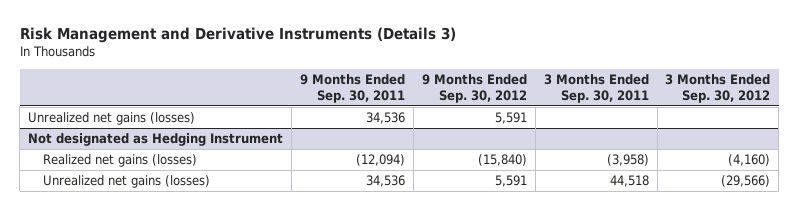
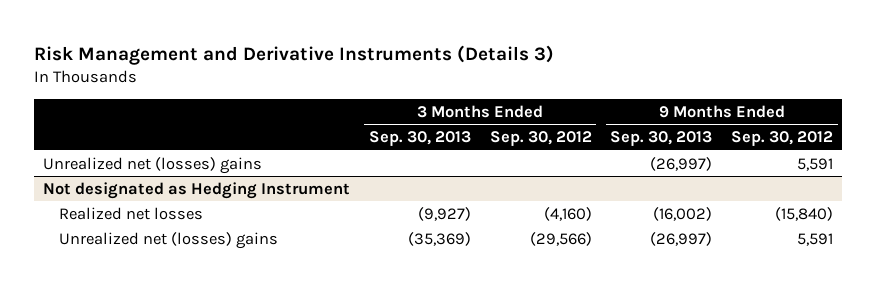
- | 9 Months Ended Sep. 30, 2011 | 9 Months Ended Sep. 30, 2012 | 3 Months Ended Sep. 30, 2011 | 3 Months Ended Sep. 30, 2012
+ | 3 Months Ended Sep. 30, 2013 | 3 Months Ended Sep. 30, 2012 | 9 Months Ended Sep. 30, 2013 | 9 Months Ended Sep. 30, 2012
- Unrealized net gains (losses) | 34,536 | 5,591 | |
+ Unrealized net (losses) gains | | | (26,997) | 5,591
@ Not designated as Hedging Instrument
- Realized net gains (losses) | (12,094) | (15,840) | (3,958) | (4,160)
- Unrealized net gains (losses) | 34,536 | 5,591 | 44,518 | (29,566)
+ Realized net losses | (9,927) | (4,160) | (16,002) | (15,840)
+ Unrealized net (losses) gains | (35,369) | (29,566) | (26,997) | 5,591

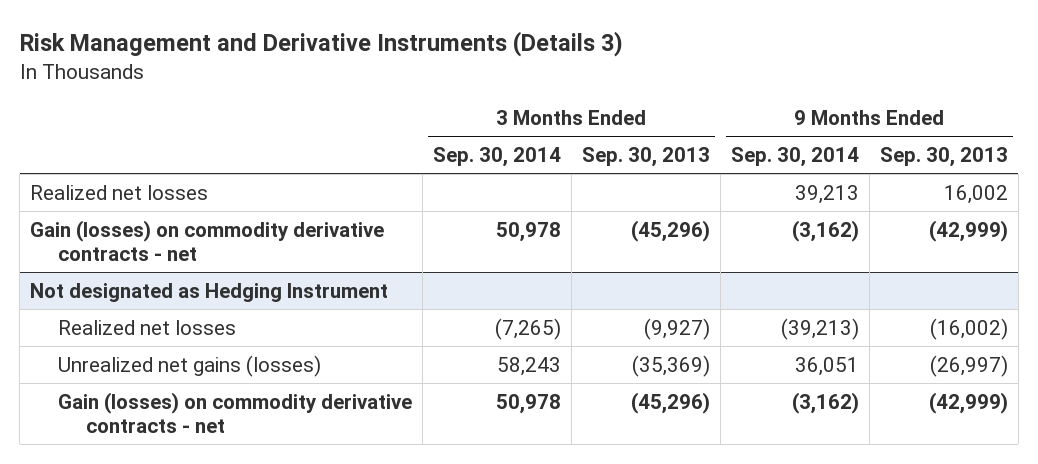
- | 3 Months Ended Sep. 30, 2013 | 3 Months Ended Sep. 30, 2012 | 9 Months Ended Sep. 30, 2013 | 9 Months Ended Sep. 30, 2012
+ | 3 Months Ended Sep. 30, 2014 | 3 Months Ended Sep. 30, 2013 | 9 Months Ended Sep. 30, 2014 | 9 Months Ended Sep. 30, 2013
- Unrealized net (losses) gains | | | (26,997) | 5,591
+ Realized net losses | | | 39,213 | 16,002
+ Gain (losses) on commodity derivative contracts - net | 50,978 | (45,296) | (3,162) | (42,999)
@ Not designated as Hedging Instrument
- Unrealized net (losses) gains | (35,369) | (29,566) | (26,997) | 5,591
+ Unrealized net gains (losses) | 58,243 | (35,369) | 36,051 | (26,997)
+ Gain (losses) on commodity derivative contracts - net | 50,978 | (45,296) | (3,162) | (42,999)

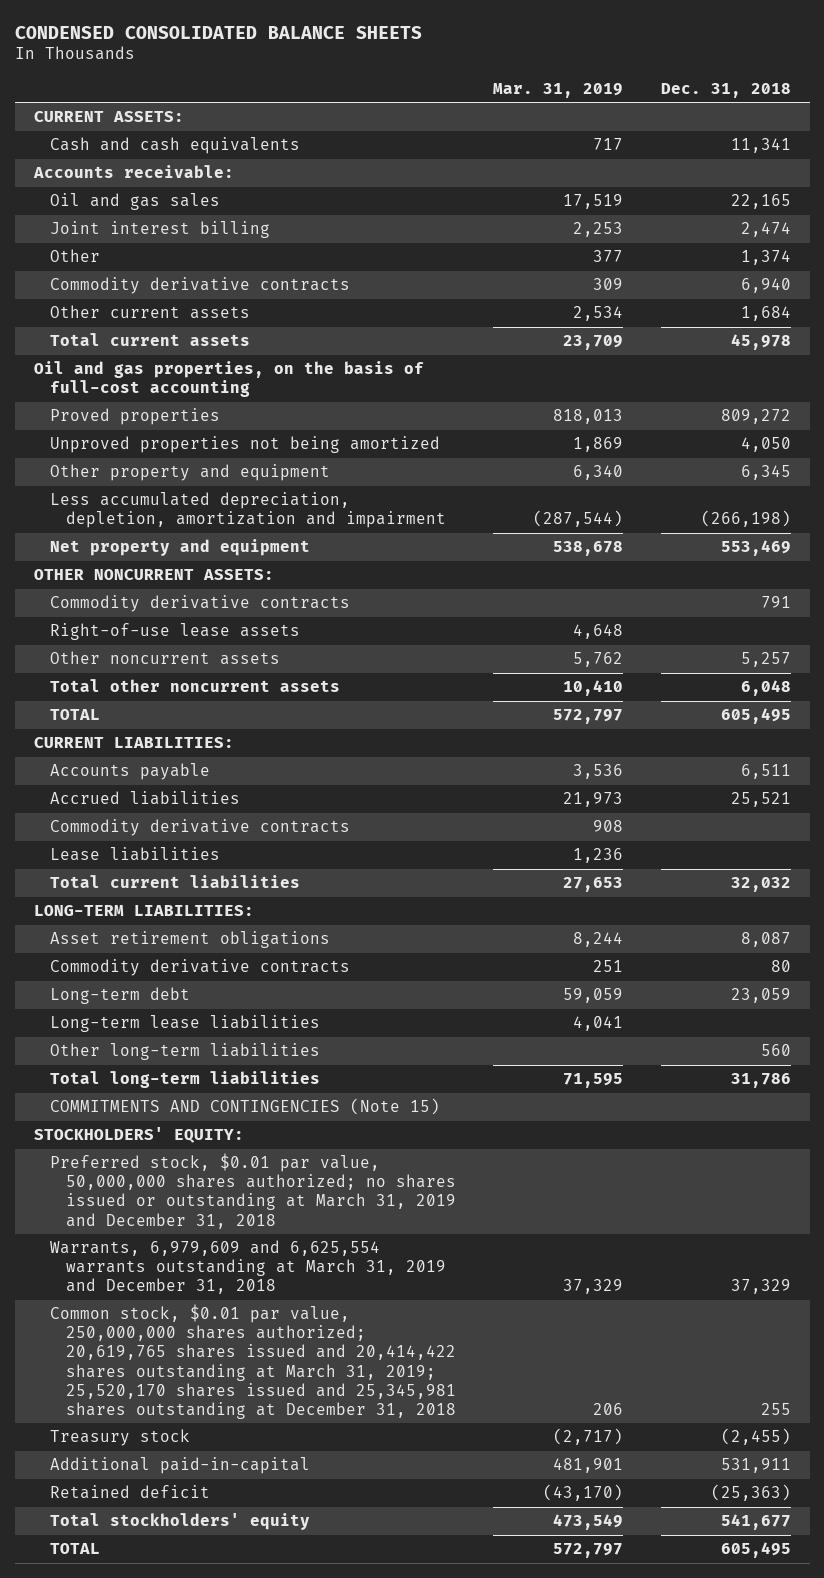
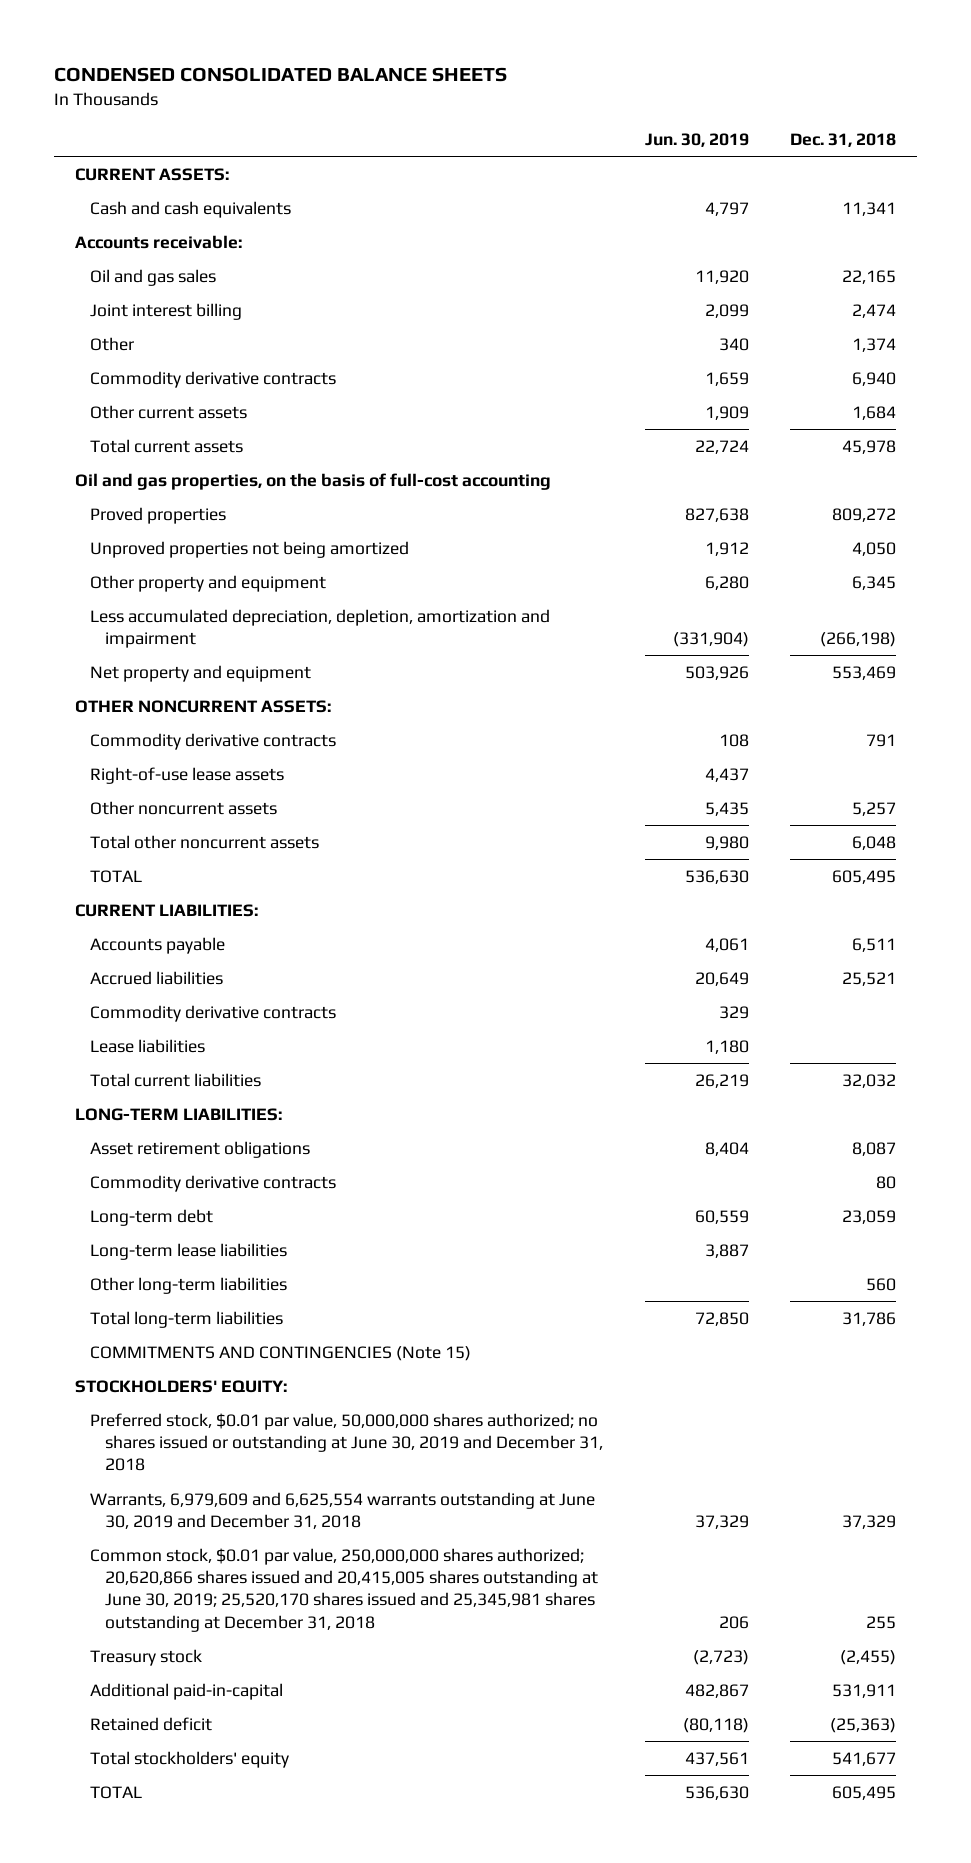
- | Mar. 31, 2019 | Dec. 31, 2018
+ | Jun. 30, 2019 | Dec. 31, 2018
- Preferred stock, $0.01 par value, 50,000,000 shares authorized; no shares issued or outstanding at March 31, 2019 and December 31, 2018
- Warrants, 6,979,609 and 6,625,554 warrants outstanding at March 31, 2019 and December 31, 2018 | 37,329 | 37,329
- Common stock, $0.01 par value, 250,000,000 shares authorized; 20,619,765 shares issued and 20,414,422 shares outstanding at March 31, 2019; 25,520,170 shares issued and 25,345,981 shares outstanding at December 31, 2018 | 206 | 255
+ Preferred stock, $0.01 par value, 50,000,000 shares authorized; no shares issued or outstanding at June 30, 2019 and December 31, 2018
+ Warrants, 6,979,609 and 6,625,554 warrants outstanding at June 30, 2019 and December 31, 2018 | 37,329 | 37,329
+ Common stock, $0.01 par value, 250,000,000 shares authorized; 20,620,866 shares issued and 20,415,005 shares outstanding at June 30, 2019; 25,520,170 shares issued and 25,345,981 shares outstanding at December 31, 2018 | 206 | 255

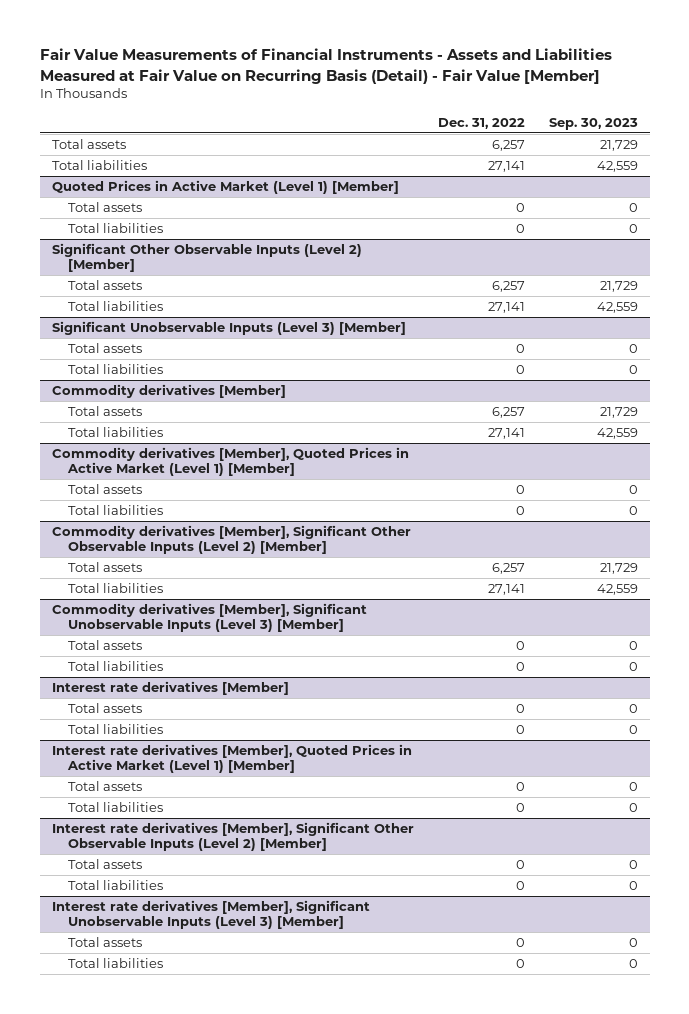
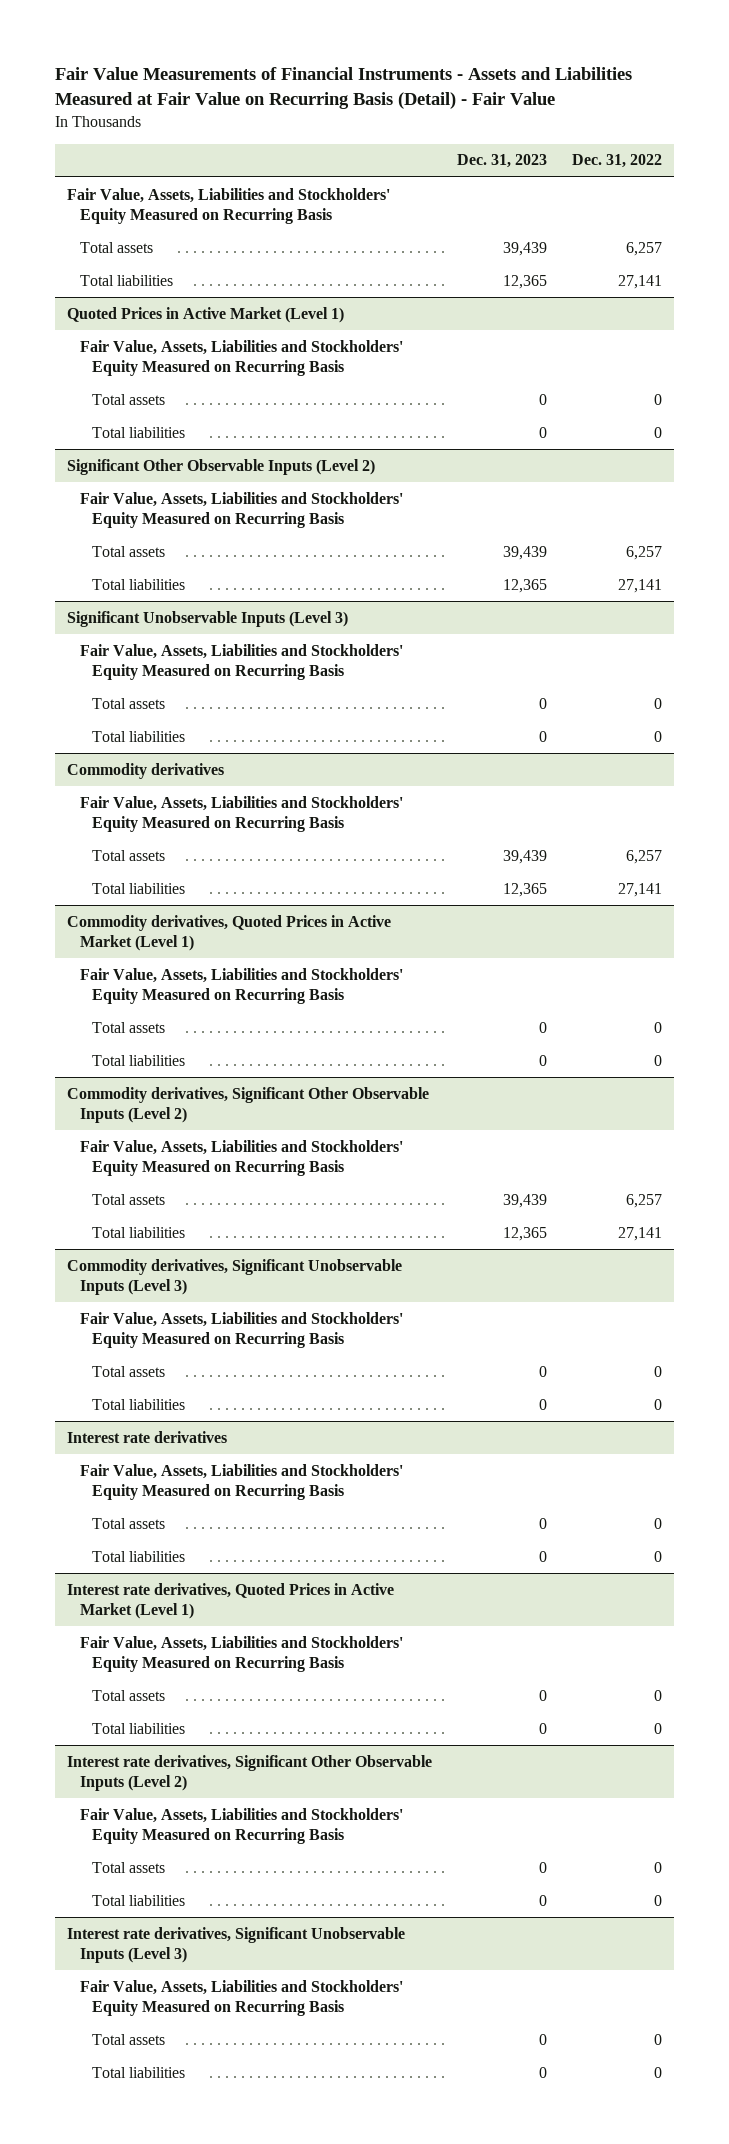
- Fair Value Measurements of Financial Instruments - Assets and Liabilities Measured at Fair Value on Recurring Basis (Detail) - Fair Value [Member]
+ Fair Value Measurements of Financial Instruments - Assets and Liabilities Measured at Fair Value on Recurring Basis (Detail) - Fair Value
- | Dec. 31, 2022 | Sep. 30, 2023
+ | Dec. 31, 2023 | Dec. 31, 2022
+ Fair Value, Assets, Liabilities and Stockholders' Equity Measured on Recurring Basis
- Quoted Prices in Active Market (Level 1) [Member]
+ Quoted Prices in Active Market (Level 1)
+ Fair Value, Assets, Liabilities and Stockholders' Equity Measured on Recurring Basis
- Significant Other Observable Inputs (Level 2) [Member]
+ Significant Other Observable Inputs (Level 2)
+ Fair Value, Assets, Liabilities and Stockholders' Equity Measured on Recurring Basis
- Significant Unobservable Inputs (Level 3) [Member]
+ Significant Unobservable Inputs (Level 3)
+ Fair Value, Assets, Liabilities and Stockholders' Equity Measured on Recurring Basis
- Commodity derivatives [Member]
+ Commodity derivatives
+ Fair Value, Assets, Liabilities and Stockholders' Equity Measured on Recurring Basis
- Commodity derivatives [Member], Quoted Prices in Active Market (Level 1) [Member]
+ Commodity derivatives, Quoted Prices in Active Market (Level 1)
+ Fair Value, Assets, Liabilities and Stockholders' Equity Measured on Recurring Basis
- Commodity derivatives [Member], Significant Other Observable Inputs (Level 2) [Member]
+ Commodity derivatives, Significant Other Observable Inputs (Level 2)
+ Fair Value, Assets, Liabilities and Stockholders' Equity Measured on Recurring Basis
- Commodity derivatives [Member], Significant Unobservable Inputs (Level 3) [Member]
+ Commodity derivatives, Significant Unobservable Inputs (Level 3)
+ Fair Value, Assets, Liabilities and Stockholders' Equity Measured on Recurring Basis
- Interest rate derivatives [Member]
+ Interest rate derivatives
+ Fair Value, Assets, Liabilities and Stockholders' Equity Measured on Recurring Basis
- Interest rate derivatives [Member], Quoted Prices in Active Market (Level 1) [Member]
+ Interest rate derivatives, Quoted Prices in Active Market (Level 1)
+ Fair Value, Assets, Liabilities and Stockholders' Equity Measured on Recurring Basis
- Interest rate derivatives [Member], Significant Other Observable Inputs (Level 2) [Member]
+ Interest rate derivatives, Significant Other Observable Inputs (Level 2)
+ Fair Value, Assets, Liabilities and Stockholders' Equity Measured on Recurring Basis
- Interest rate derivatives [Member], Significant Unobservable Inputs (Level 3) [Member]
+ Interest rate derivatives, Significant Unobservable Inputs (Level 3)
+ Fair Value, Assets, Liabilities and Stockholders' Equity Measured on Recurring Basis

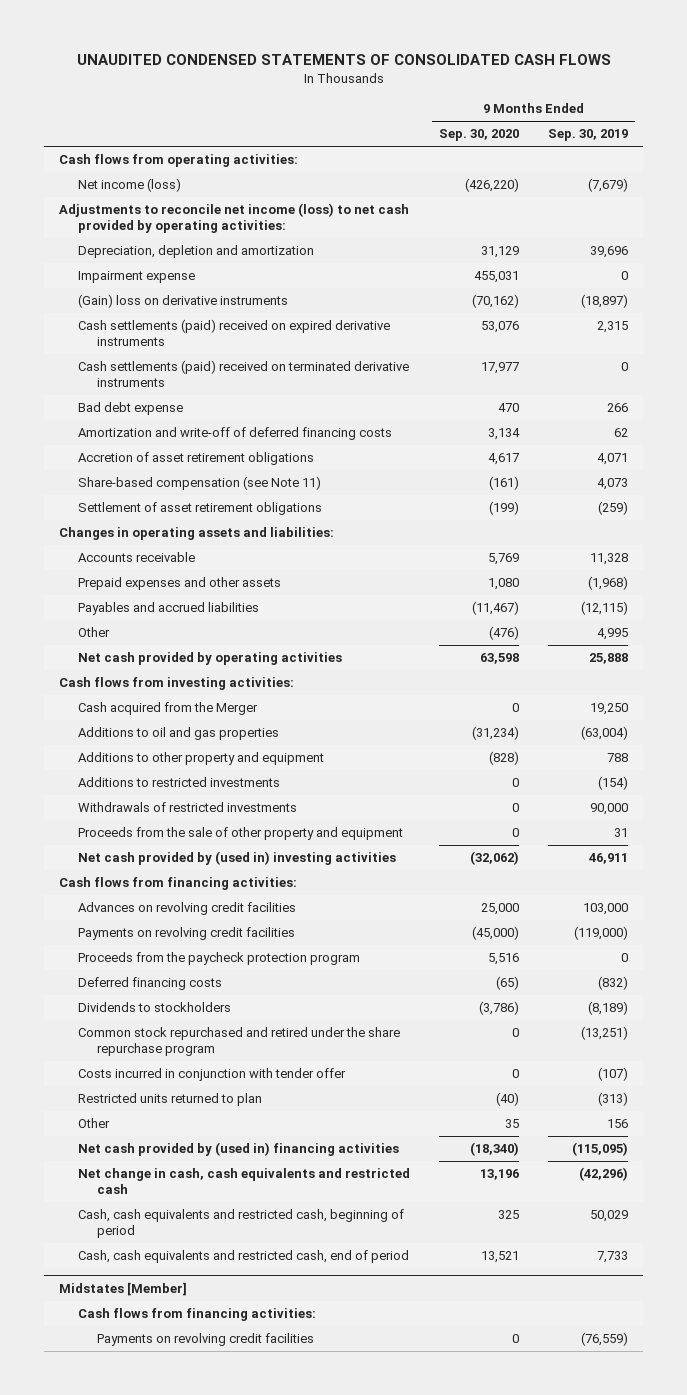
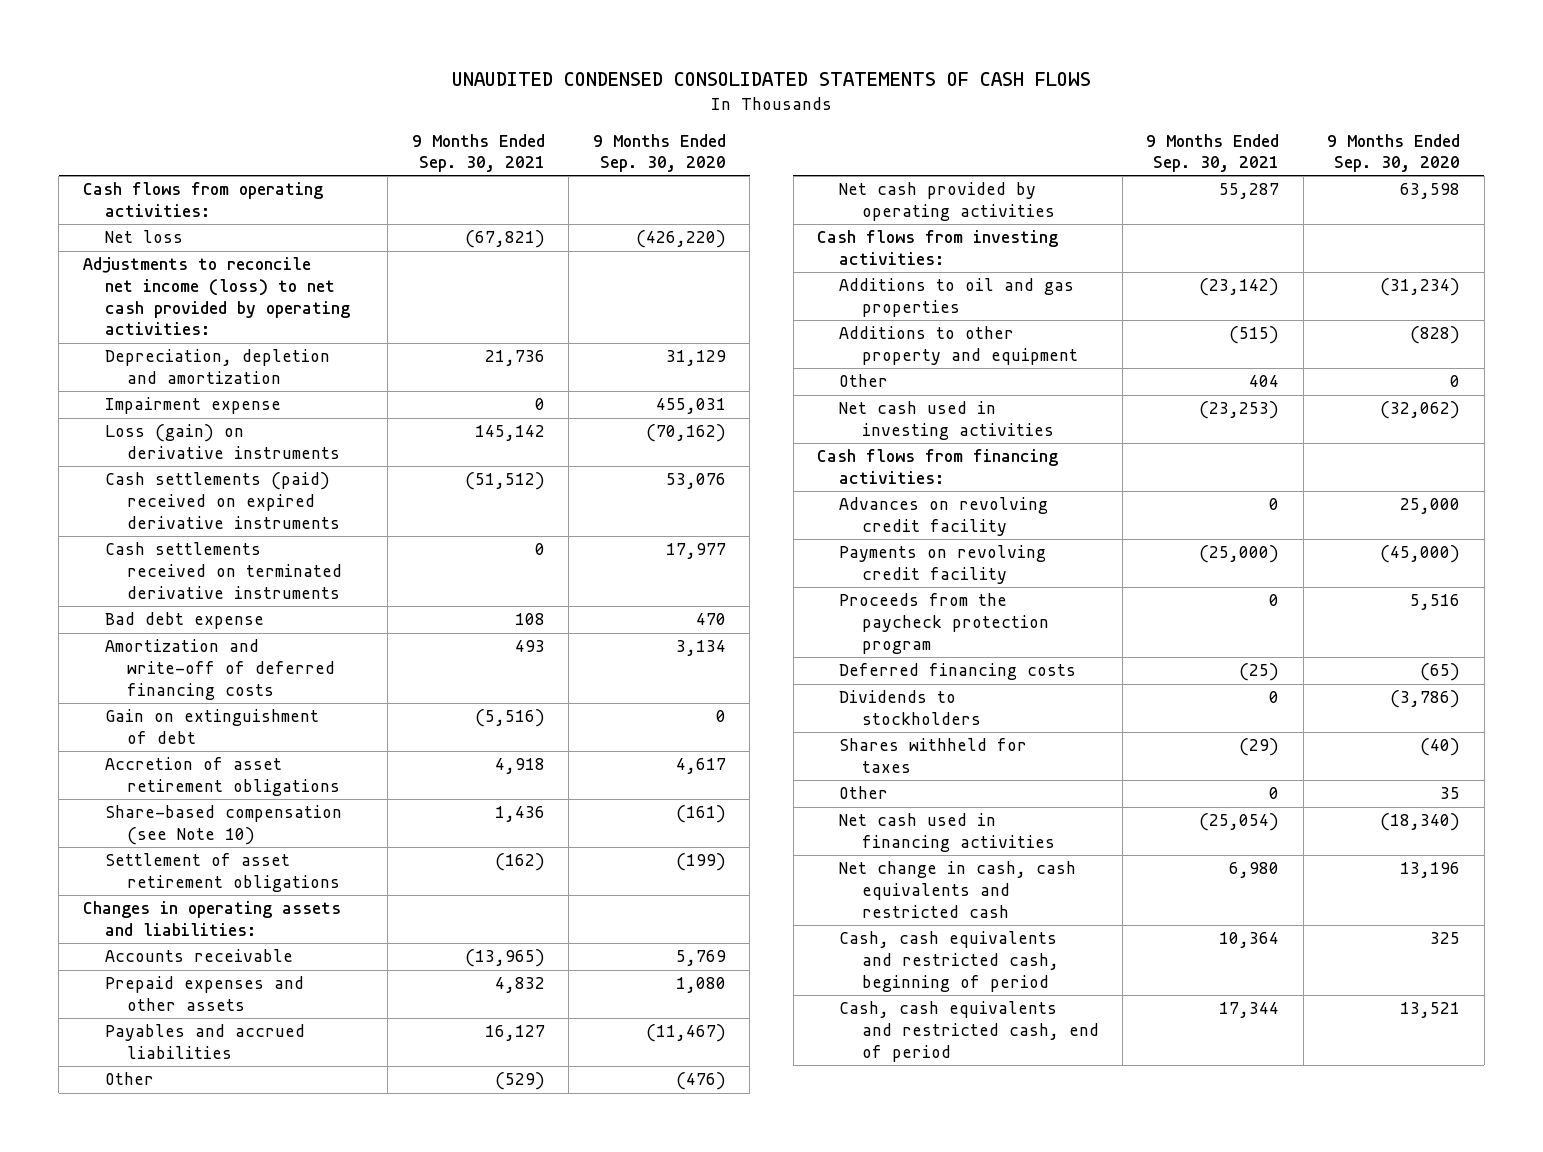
- UNAUDITED CONDENSED STATEMENTS OF CONSOLIDATED CASH FLOWS
+ UNAUDITED CONDENSED CONSOLIDATED STATEMENTS OF CASH FLOWS
- | 9 Months Ended Sep. 30, 2020 | 9 Months Ended Sep. 30, 2019
+ | 9 Months Ended Sep. 30, 2021 | 9 Months Ended Sep. 30, 2020
- Net income (loss) | (426,220) | (7,679)
+ Net loss | (67,821) | (426,220)
- (Gain) loss on derivative instruments | (70,162) | (18,897)
+ Loss (gain) on derivative instruments | 145,142 | (70,162)
- Cash settlements (paid) received on terminated derivative instruments | 17,977 | 0
+ Cash settlements received on terminated derivative instruments | 0 | 17,977
+ Gain on extinguishment of debt | (5,516) | 0
- Share-based compensation (see Note 11) | (161) | 4,073
+ Share-based compensation (see Note 10) | 1,436 | (161)
- Cash acquired from the Merger | 0 | 19,250
- Additions to restricted investments | 0 | (154)
- Withdrawals of restricted investments | 0 | 90,000
- Proceeds from the sale of other property and equipment | 0 | 31
- Net cash provided by (used in) investing activities | (32,062) | 46,911
+ Other | 404 | 0
+ Net cash used in investing activities | (23,253) | (32,062)
- Advances on revolving credit facilities | 25,000 | 103,000
- Payments on revolving credit facilities | (45,000) | (119,000)
+ Advances on revolving credit facility | 0 | 25,000
+ Payments on revolving credit facility | (25,000) | (45,000)
- Common stock repurchased and retired under the share repurchase program | 0 | (13,251)
- Costs incurred in conjunction with tender offer | 0 | (107)
- Restricted units returned to plan | (40) | (313)
+ Shares withheld for taxes | (29) | (40)
- Net cash provided by (used in) financing activities | (18,340) | (115,095)
+ Net cash used in financing activities | (25,054) | (18,340)
- Midstates [Member]
- Cash flows from financing activities:
- Payments on revolving credit facilities | 0 | (76,559)

